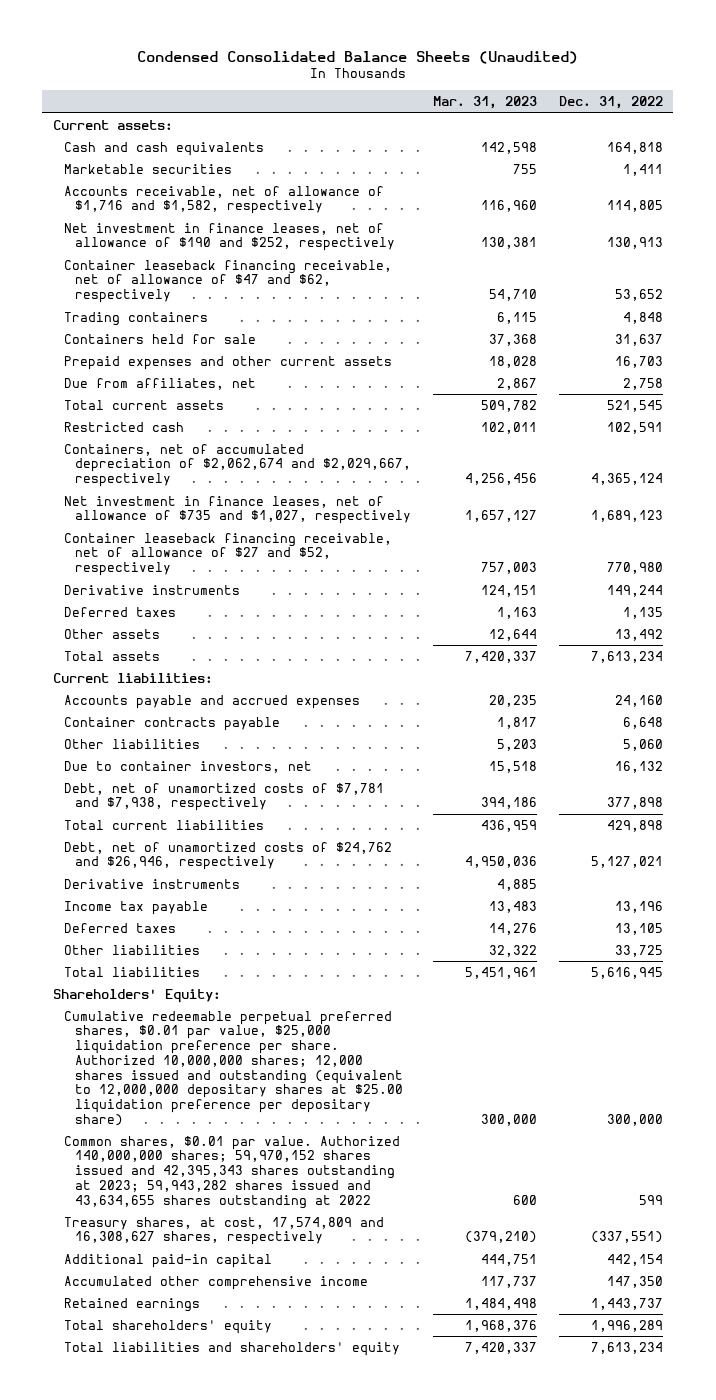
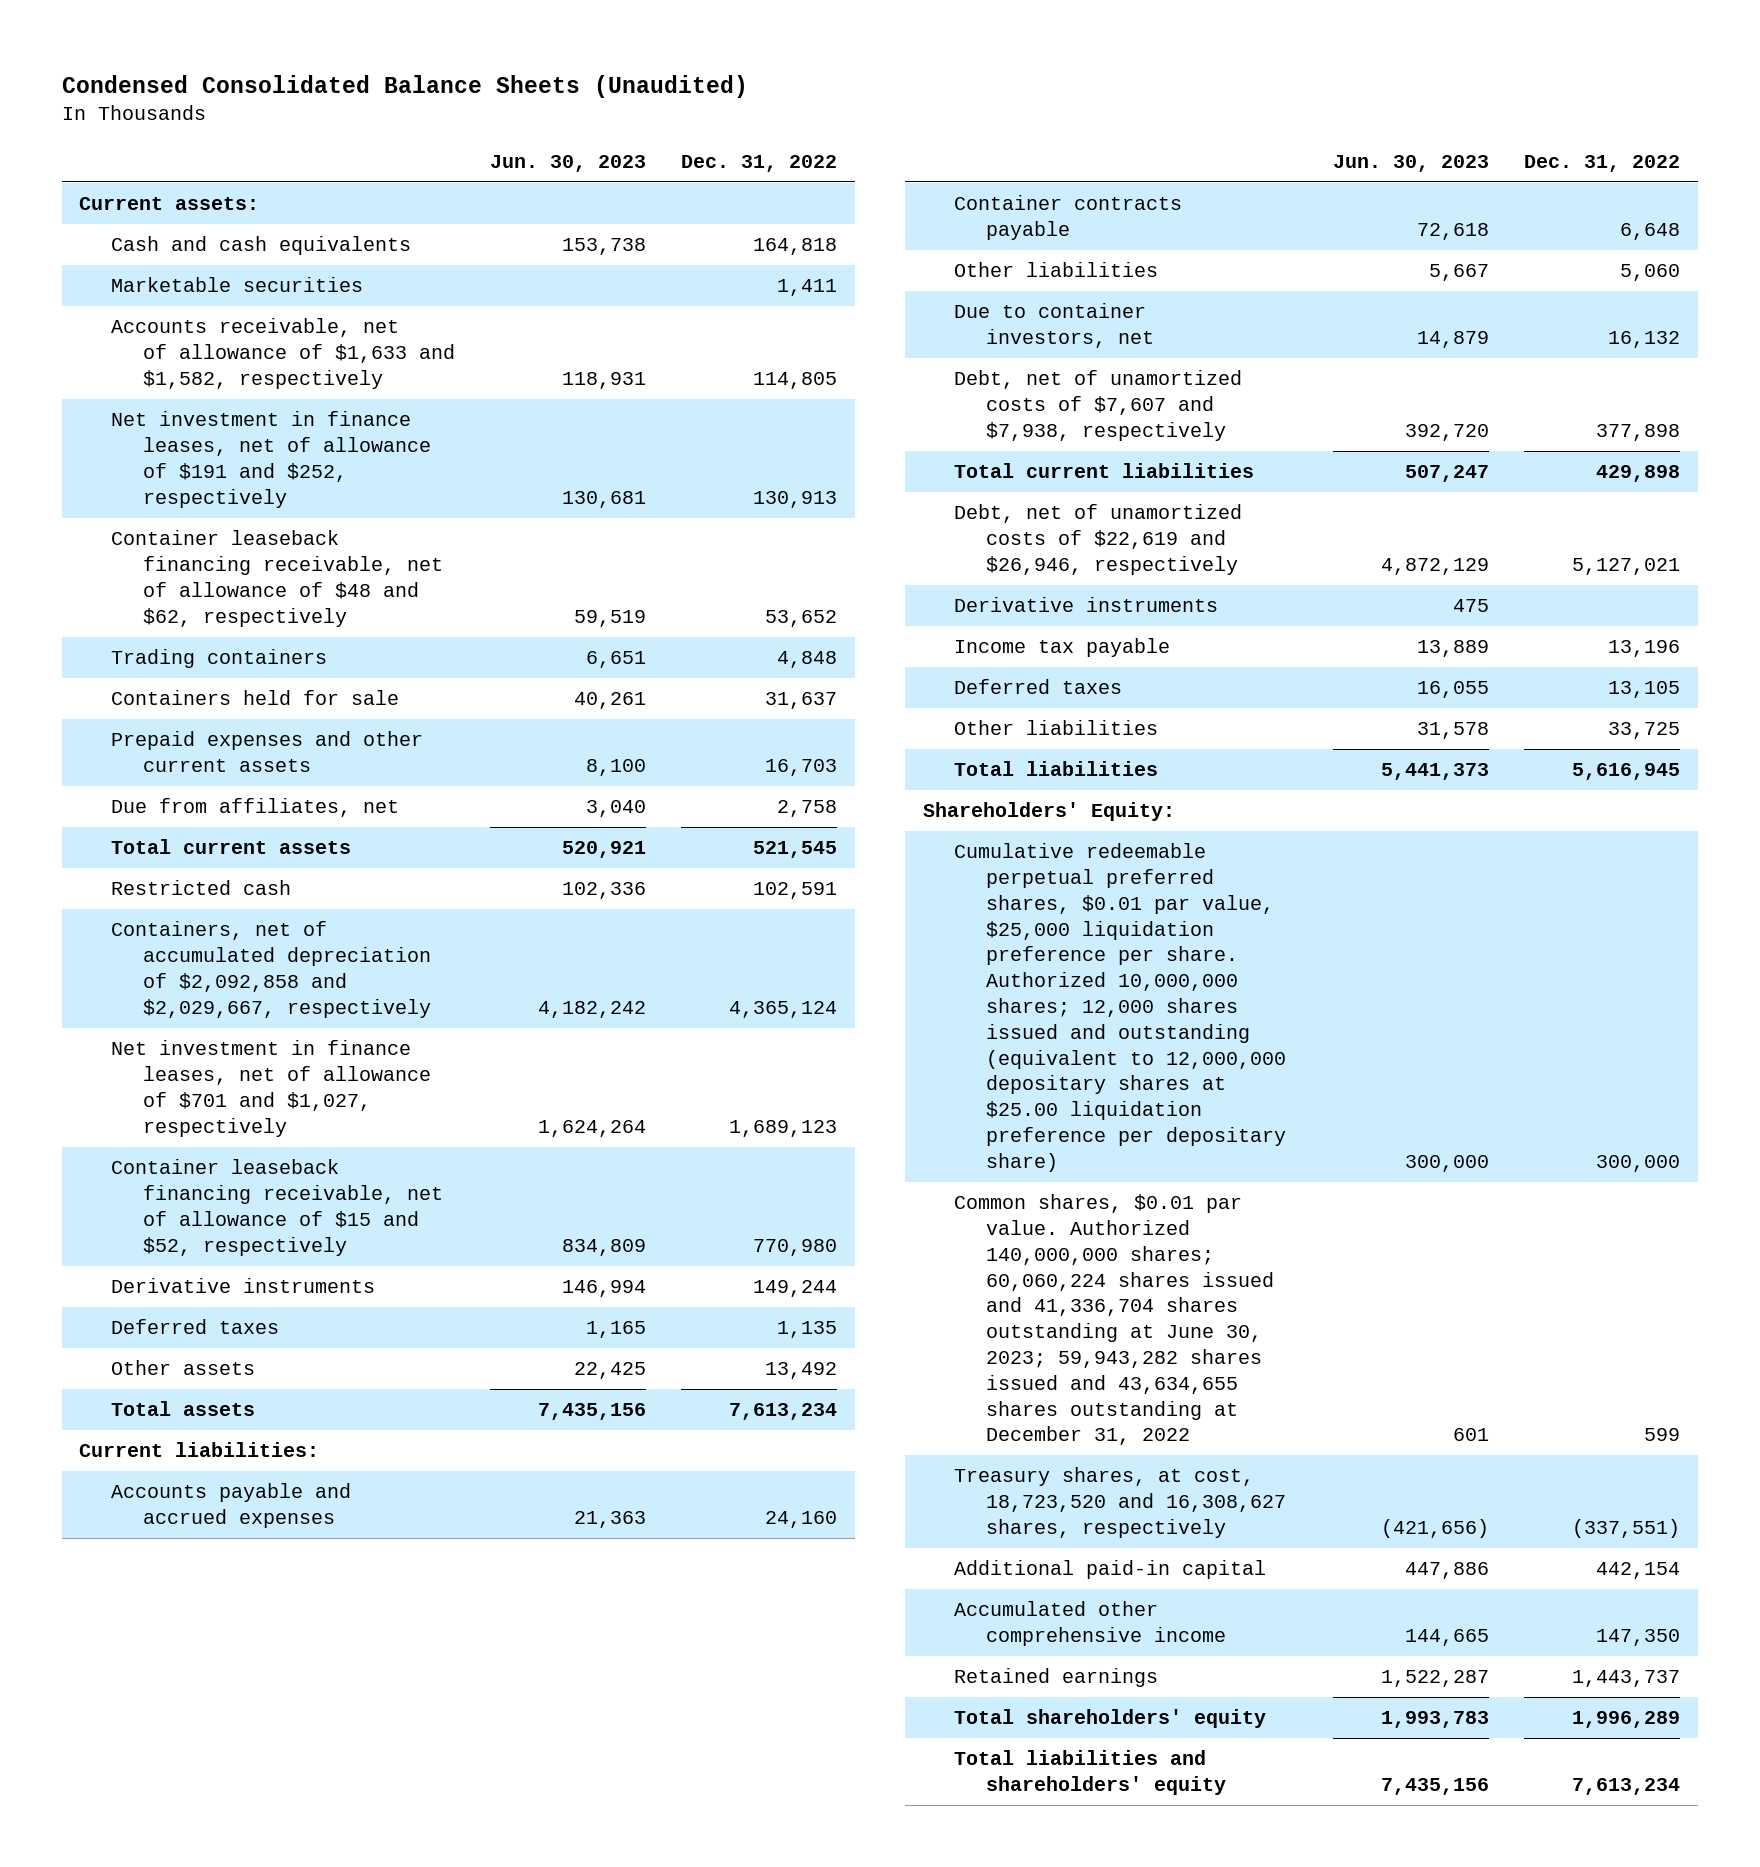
- | Mar. 31, 2023 | Dec. 31, 2022
+ | Jun. 30, 2023 | Dec. 31, 2022
- Accounts receivable, net of allowance of $1,716 and $1,582, respectively | 116,960 | 114,805
- Net investment in finance leases, net of allowance of $190 and $252, respectively | 130,381 | 130,913
- Container leaseback financing receivable, net of allowance of $47 and $62, respectively | 54,710 | 53,652
+ Accounts receivable, net of allowance of $1,633 and $1,582, respectively | 118,931 | 114,805
+ Net investment in finance leases, net of allowance of $191 and $252, respectively | 130,681 | 130,913
+ Container leaseback financing receivable, net of allowance of $48 and $62, respectively | 59,519 | 53,652
- Containers, net of accumulated depreciation of $2,062,674 and $2,029,667, respectively | 4,256,456 | 4,365,124
- Net investment in finance leases, net of allowance of $735 and $1,027, respectively | 1,657,127 | 1,689,123
- Container leaseback financing receivable, net of allowance of $27 and $52, respectively | 757,003 | 770,980
+ Containers, net of accumulated depreciation of $2,092,858 and $2,029,667, respectively | 4,182,242 | 4,365,124
+ Net investment in finance leases, net of allowance of $701 and $1,027, respectively | 1,624,264 | 1,689,123
+ Container leaseback financing receivable, net of allowance of $15 and $52, respectively | 834,809 | 770,980
- Debt, net of unamortized costs of $7,781 and $7,938, respectively | 394,186 | 377,898
+ Debt, net of unamortized costs of $7,607 and $7,938, respectively | 392,720 | 377,898
- Debt, net of unamortized costs of $24,762 and $26,946, respectively | 4,950,036 | 5,127,021
+ Debt, net of unamortized costs of $22,619 and $26,946, respectively | 4,872,129 | 5,127,021
- Common shares, $0.01 par value. Authorized 140,000,000 shares; 59,970,152 shares issued and 42,395,343 shares outstanding at 2023; 59,943,282 shares issued and 43,634,655 shares outstanding at 2022 | 600 | 599
- Treasury shares, at cost, 17,574,809 and 16,308,627 shares, respectively | (379,210) | (337,551)
+ Common shares, $0.01 par value. Authorized 140,000,000 shares; 60,060,224 shares issued and 41,336,704 shares outstanding at June 30, 2023; 59,943,282 shares issued and 43,634,655 shares outstanding at December 31, 2022 | 601 | 599
+ Treasury shares, at cost, 18,723,520 and 16,308,627 shares, respectively | (421,656) | (337,551)

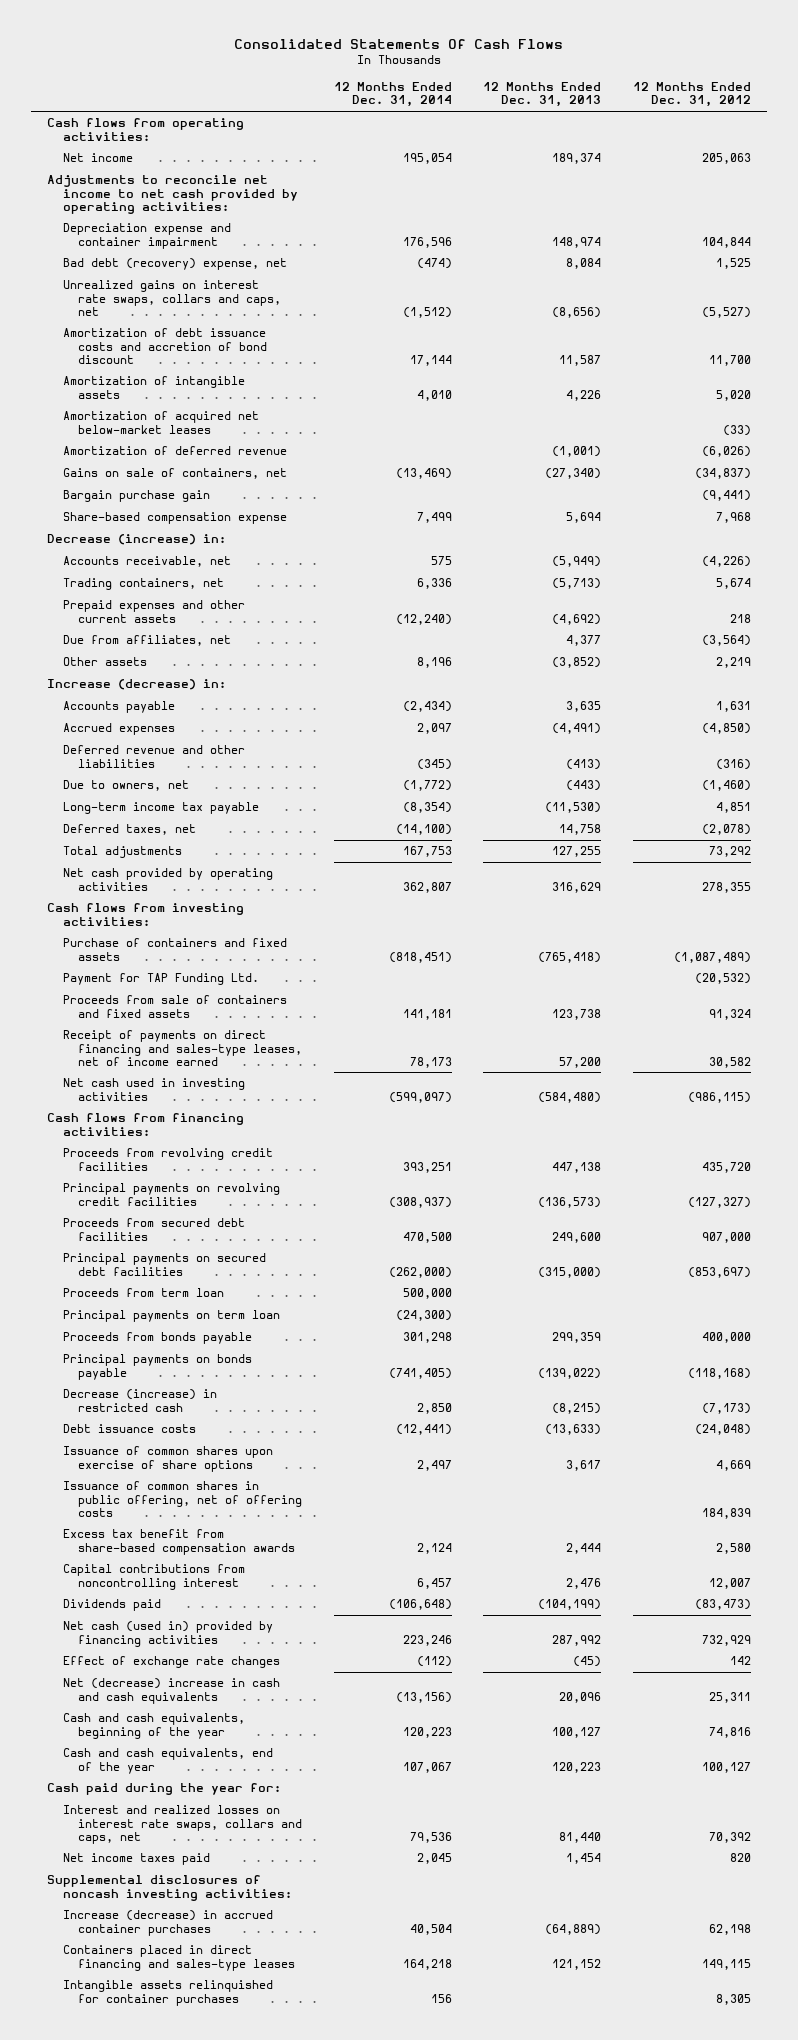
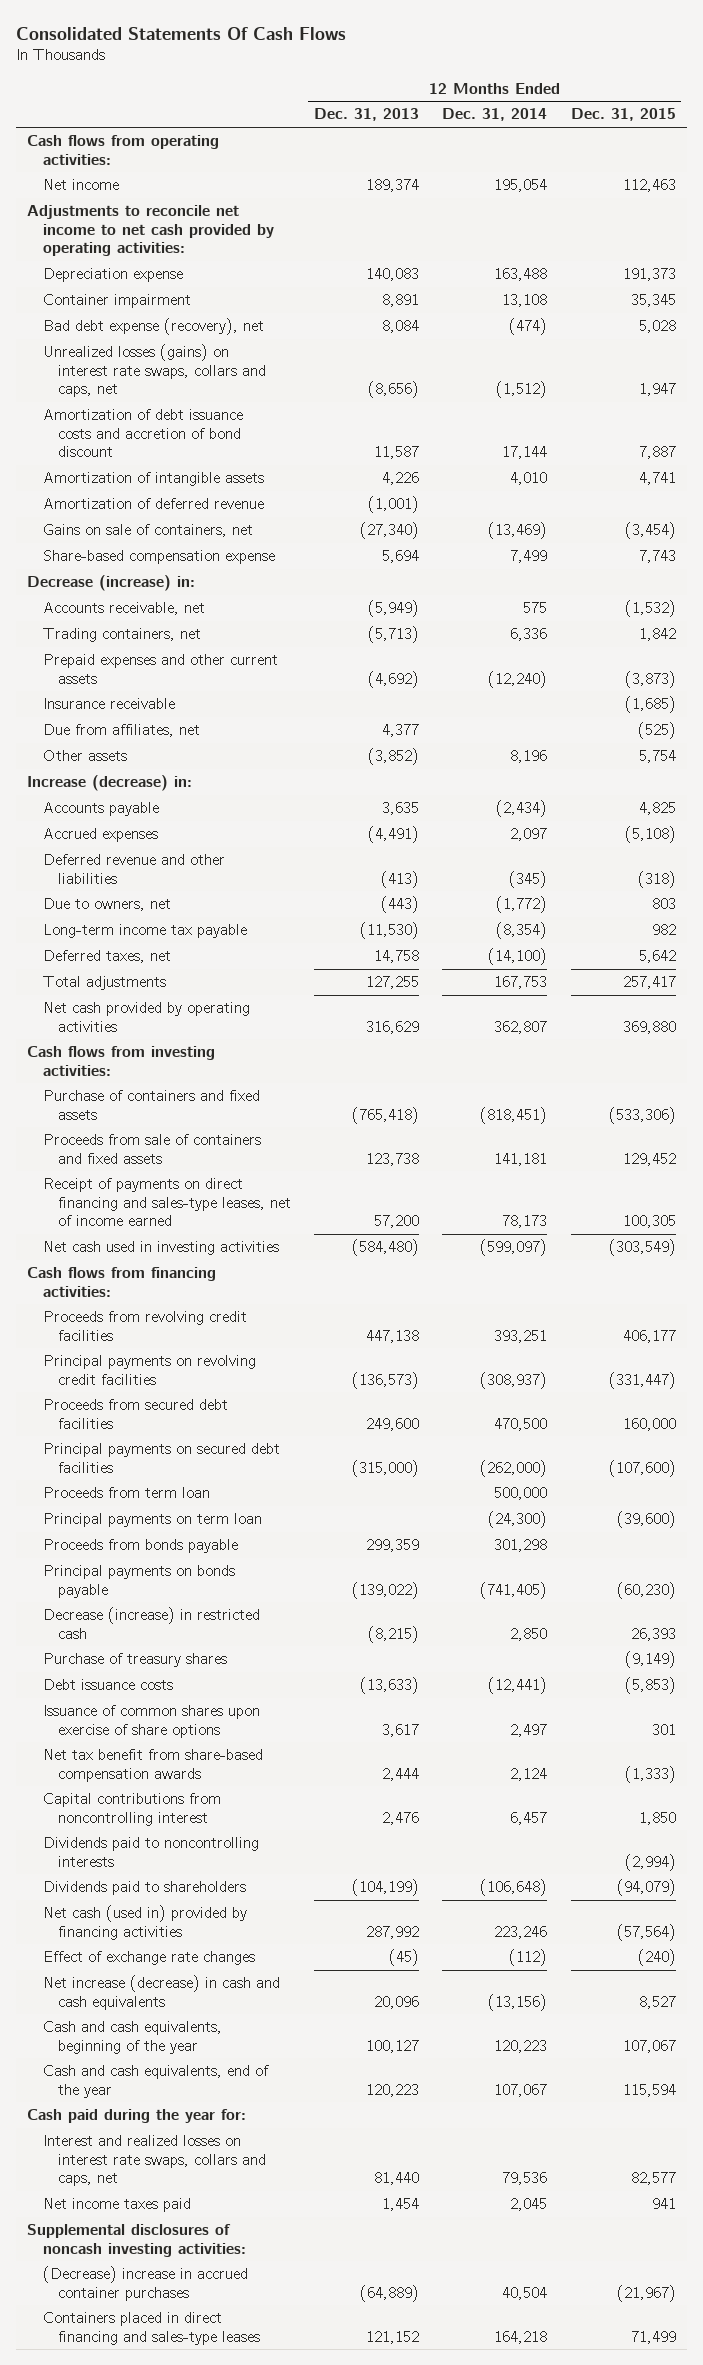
- | 12 Months Ended Dec. 31, 2014 | 12 Months Ended Dec. 31, 2013 | 12 Months Ended Dec. 31, 2012
+ | 12 Months Ended Dec. 31, 2013 | 12 Months Ended Dec. 31, 2014 | 12 Months Ended Dec. 31, 2015
- Depreciation expense and container impairment | 176,596 | 148,974 | 104,844
- Bad debt (recovery) expense, net | (474) | 8,084 | 1,525
- Unrealized gains on interest rate swaps, collars and caps, net | (1,512) | (8,656) | (5,527)
+ Depreciation expense | 140,083 | 163,488 | 191,373
+ Container impairment | 8,891 | 13,108 | 35,345
+ Bad debt expense (recovery), net | 8,084 | (474) | 5,028
+ Unrealized losses (gains) on interest rate swaps, collars and caps, net | (8,656) | (1,512) | 1,947
- Amortization of acquired net below-market leases | | | (33)
- Bargain purchase gain | | | (9,441)
+ Insurance receivable | | | (1,685)
- Payment for TAP Funding Ltd. | | | (20,532)
+ Purchase of treasury shares | | | (9,149)
- Issuance of common shares in public offering, net of offering costs | | | 184,839
- Excess tax benefit from share-based compensation awards | 2,124 | 2,444 | 2,580
+ Net tax benefit from share-based compensation awards | 2,444 | 2,124 | (1,333)
- Dividends paid | (106,648) | (104,199) | (83,473)
+ Dividends paid to noncontrolling interests | | | (2,994)
+ Dividends paid to shareholders | (104,199) | (106,648) | (94,079)
- Net (decrease) increase in cash and cash equivalents | (13,156) | 20,096 | 25,311
+ Net increase (decrease) in cash and cash equivalents | 20,096 | (13,156) | 8,527
- Increase (decrease) in accrued container purchases | 40,504 | (64,889) | 62,198
+ (Decrease) increase in accrued container purchases | (64,889) | 40,504 | (21,967)
- Intangible assets relinquished for container purchases | 156 | | 8,305

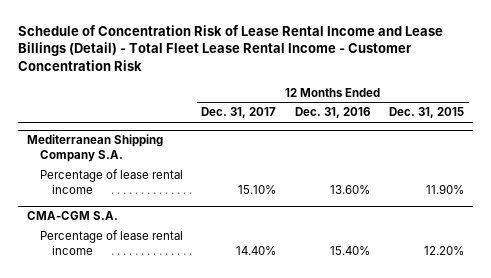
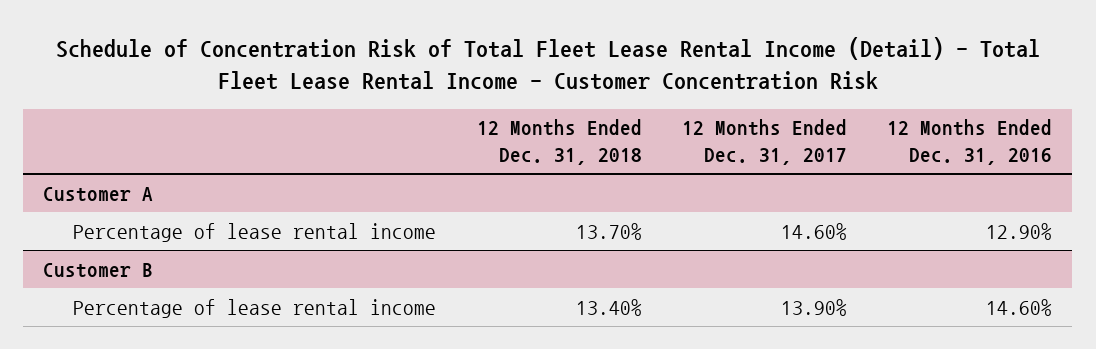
- Schedule of Concentration Risk of Lease Rental Income and Lease Billings (Detail) - Total Fleet Lease Rental Income - Customer Concentration Risk
+ Schedule of Concentration Risk of Total Fleet Lease Rental Income (Detail) - Total Fleet Lease Rental Income - Customer Concentration Risk
- | 12 Months Ended Dec. 31, 2017 | 12 Months Ended Dec. 31, 2016 | 12 Months Ended Dec. 31, 2015
+ | 12 Months Ended Dec. 31, 2018 | 12 Months Ended Dec. 31, 2017 | 12 Months Ended Dec. 31, 2016
- Mediterranean Shipping Company S.A.
- Percentage of lease rental income | 15.10% | 13.60% | 11.90%
- CMA-CGM S.A.
- Percentage of lease rental income | 14.40% | 15.40% | 12.20%
+ Customer A
+ Percentage of lease rental income | 13.70% | 14.60% | 12.90%
+ Customer B
+ Percentage of lease rental income | 13.40% | 13.90% | 14.60%

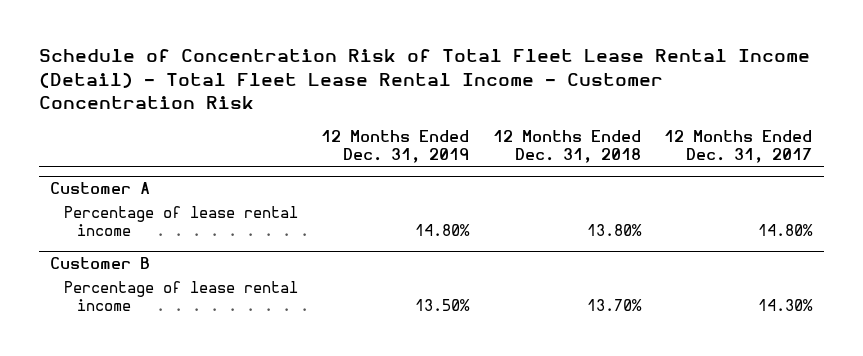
- | 12 Months Ended Dec. 31, 2018 | 12 Months Ended Dec. 31, 2017 | 12 Months Ended Dec. 31, 2016
+ | 12 Months Ended Dec. 31, 2019 | 12 Months Ended Dec. 31, 2018 | 12 Months Ended Dec. 31, 2017
@ Customer A
- Percentage of lease rental income | 13.70% | 14.60% | 12.90%
+ Percentage of lease rental income | 14.80% | 13.80% | 14.80%
@ Customer B
- Percentage of lease rental income | 13.40% | 13.90% | 14.60%
+ Percentage of lease rental income | 13.50% | 13.70% | 14.30%

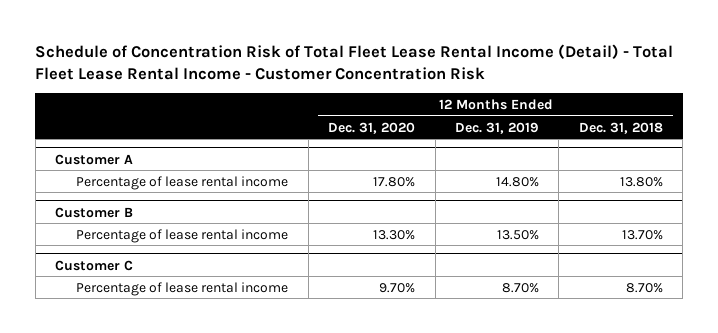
- | 12 Months Ended Dec. 31, 2019 | 12 Months Ended Dec. 31, 2018 | 12 Months Ended Dec. 31, 2017
+ | 12 Months Ended Dec. 31, 2020 | 12 Months Ended Dec. 31, 2019 | 12 Months Ended Dec. 31, 2018
+ Customer C
+ Percentage of lease rental income | 9.70% | 8.70% | 8.70%

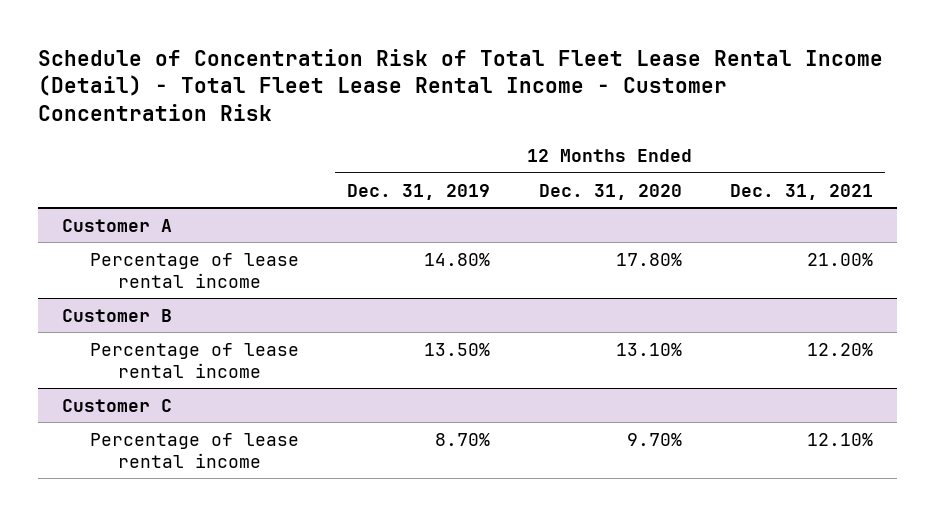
- | 12 Months Ended Dec. 31, 2020 | 12 Months Ended Dec. 31, 2019 | 12 Months Ended Dec. 31, 2018
+ | 12 Months Ended Dec. 31, 2019 | 12 Months Ended Dec. 31, 2020 | 12 Months Ended Dec. 31, 2021
@ Customer B
- Percentage of lease rental income | 13.30% | 13.50% | 13.70%
+ Percentage of lease rental income | 13.50% | 13.10% | 12.20%

